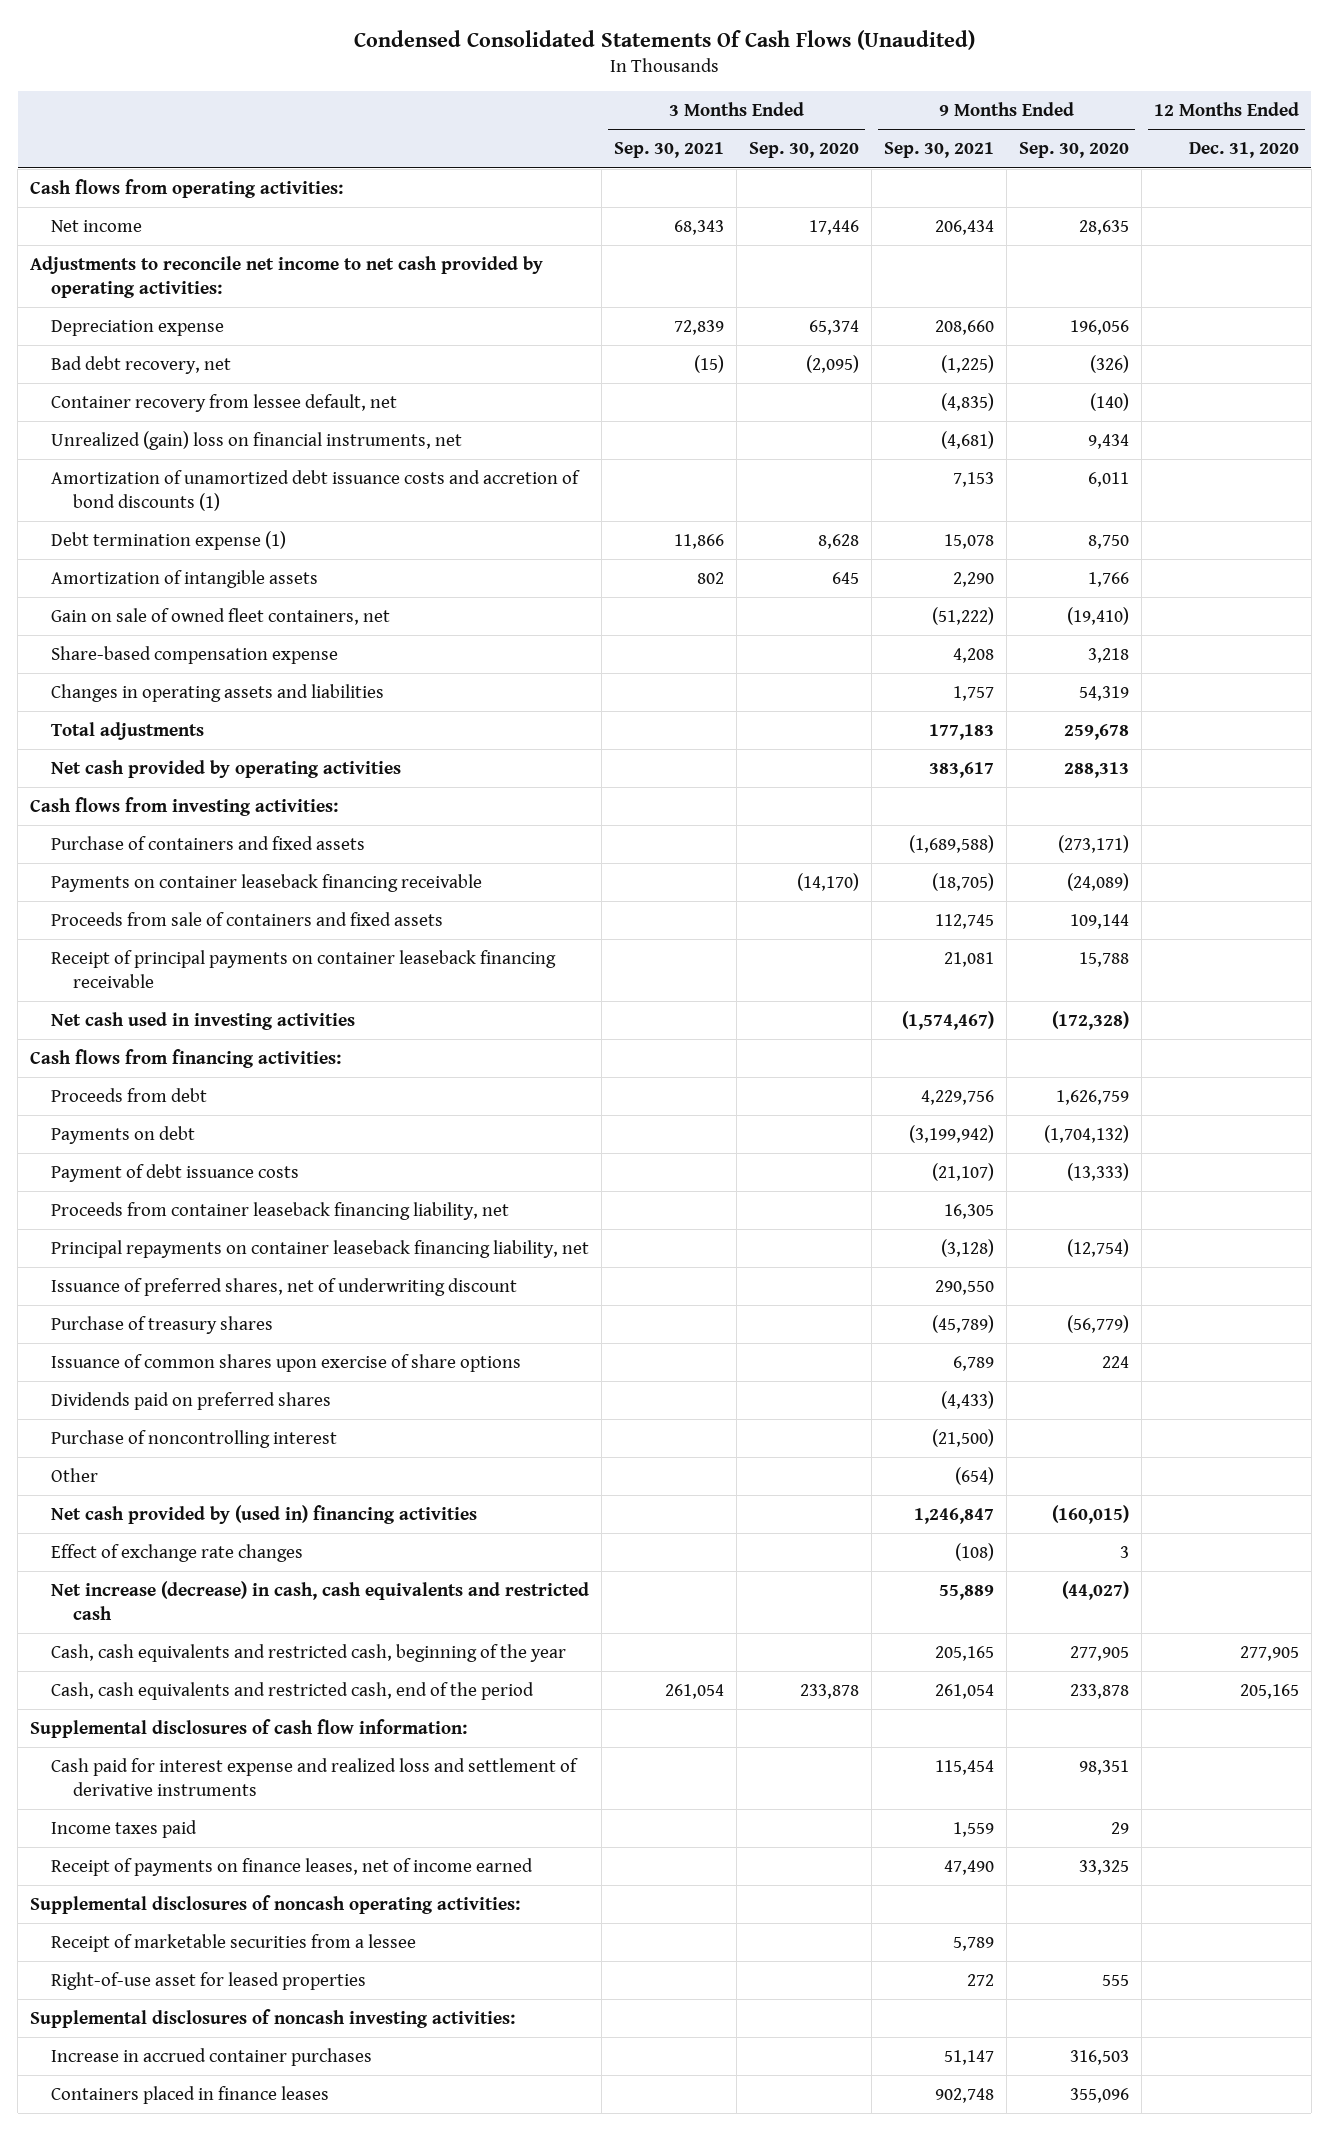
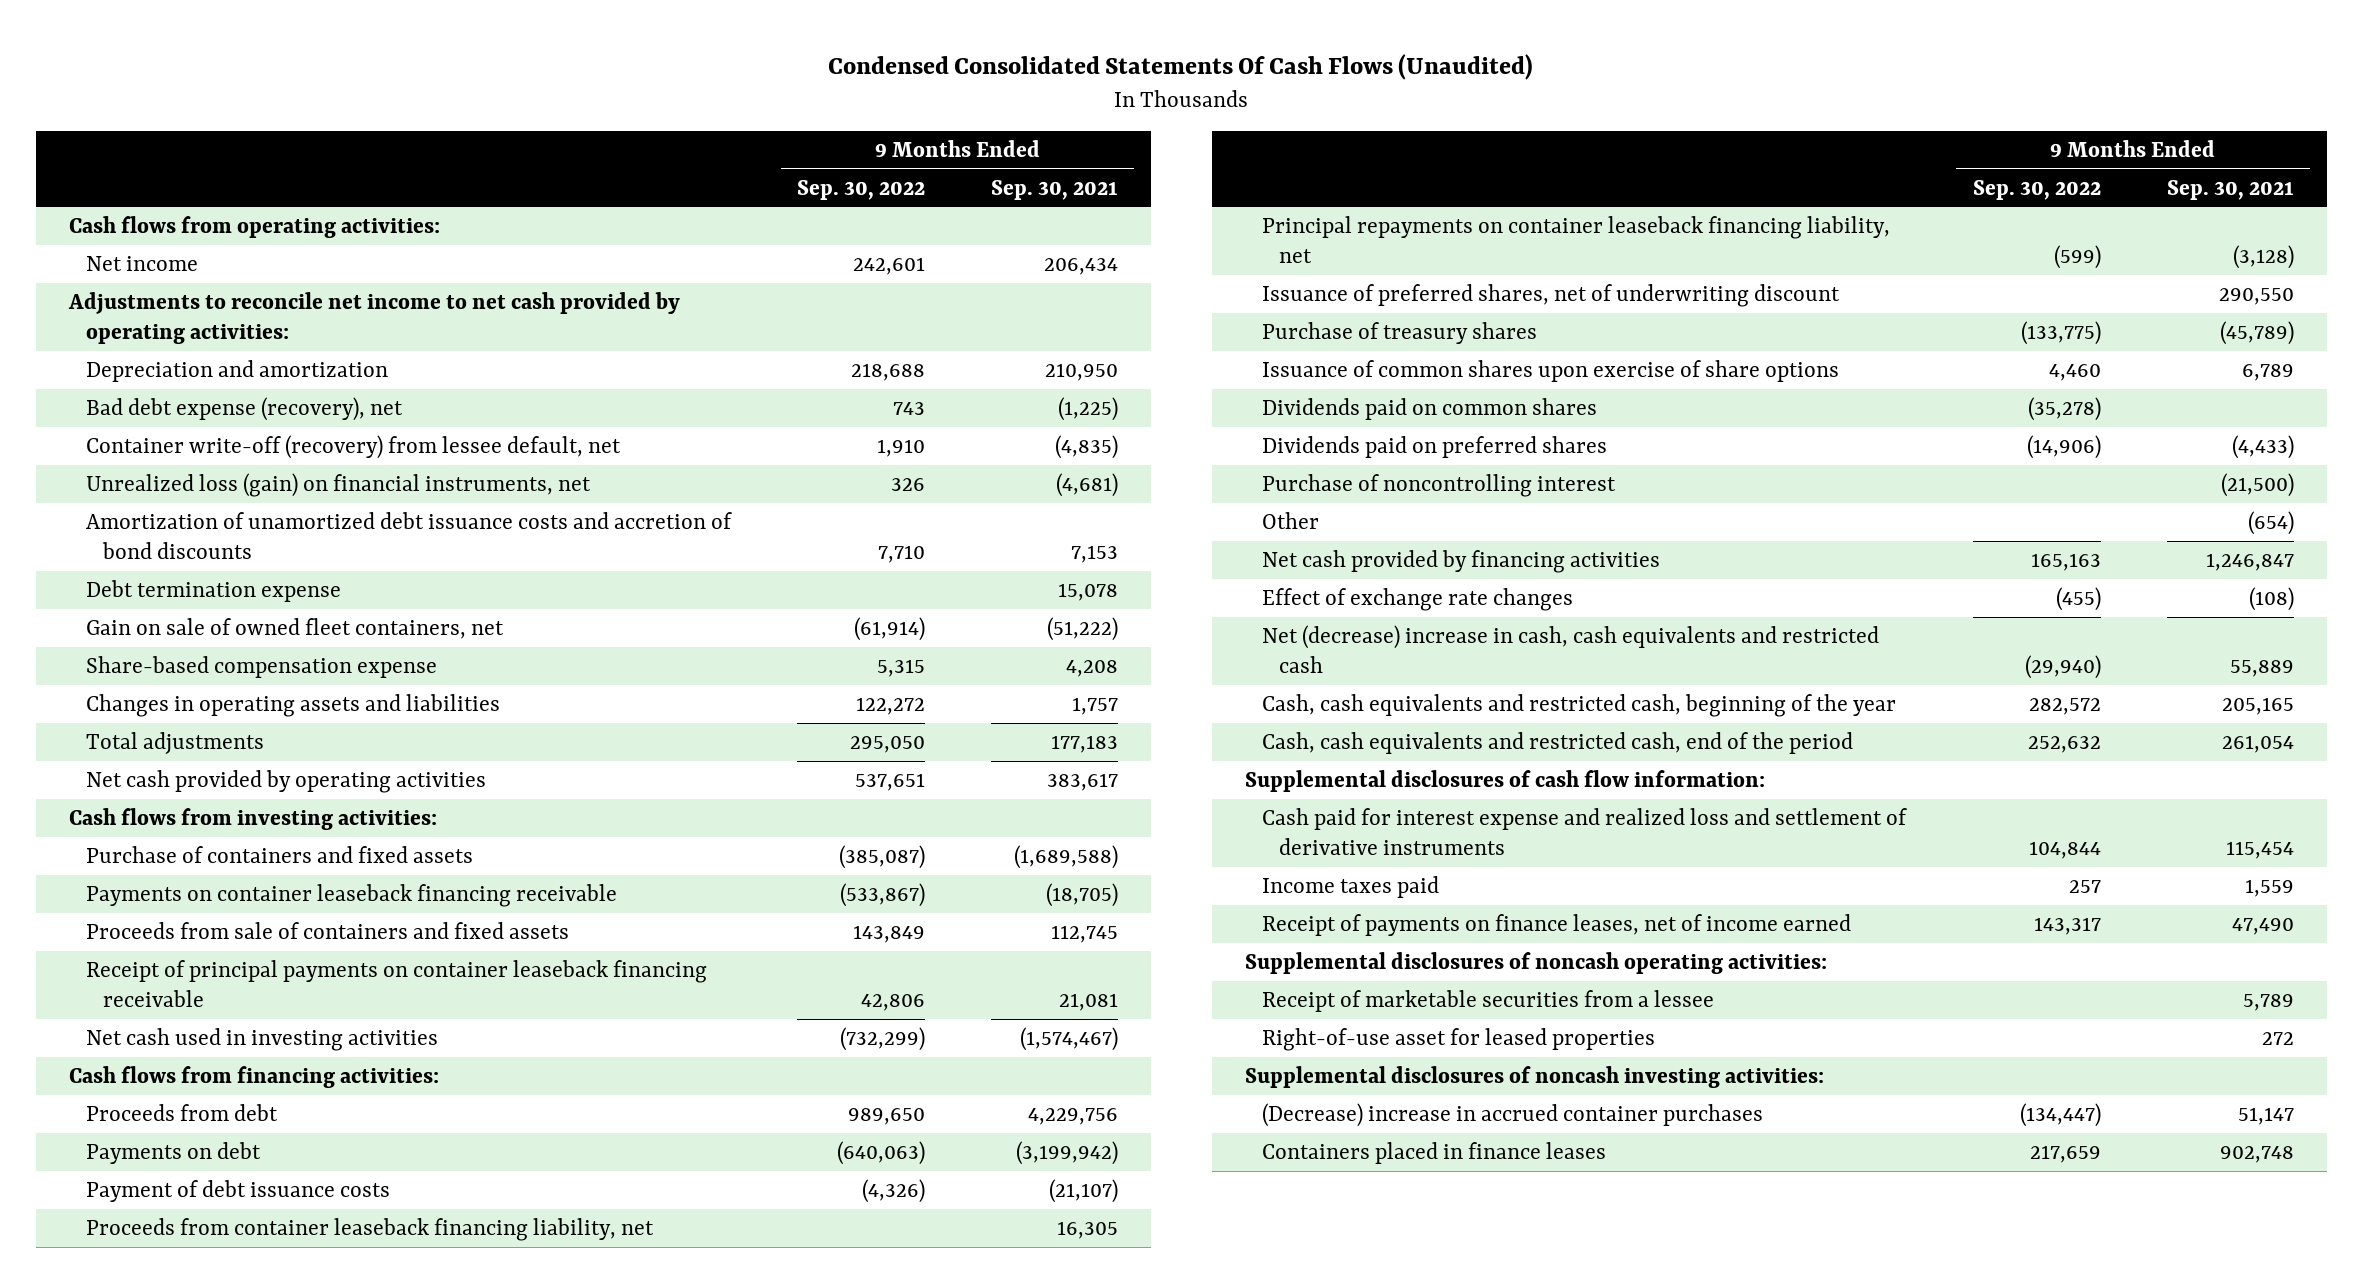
- | 3 Months Ended Sep. 30, 2021 | 3 Months Ended Sep. 30, 2020 | 9 Months Ended Sep. 30, 2021 | 9 Months Ended Sep. 30, 2020 | 12 Months Ended Dec. 31, 2020
+ | 9 Months Ended Sep. 30, 2022 | 9 Months Ended Sep. 30, 2021
- Depreciation expense | 72,839 | 65,374 | 208,660 | 196,056 |
- Bad debt recovery, net | (15) | (2,095) | (1,225) | (326) |
- Container recovery from lessee default, net | | | (4,835) | (140) |
- Unrealized (gain) loss on financial instruments, net | | | (4,681) | 9,434 |
- Amortization of unamortized debt issuance costs and accretion of bond discounts (1) | | | 7,153 | 6,011 |
- Debt termination expense (1) | 11,866 | 8,628 | 15,078 | 8,750 |
- Amortization of intangible assets | 802 | 645 | 2,290 | 1,766 |
+ Depreciation and amortization | 218,688 | 210,950
+ Bad debt expense (recovery), net | 743 | (1,225)
+ Container write-off (recovery) from lessee default, net | 1,910 | (4,835)
+ Unrealized loss (gain) on financial instruments, net | 326 | (4,681)
+ Amortization of unamortized debt issuance costs and accretion of bond discounts | 7,710 | 7,153
+ Debt termination expense | | 15,078
+ Dividends paid on common shares | (35,278) |
- Net cash provided by (used in) financing activities | | | 1,246,847 | (160,015) |
+ Net cash provided by financing activities | 165,163 | 1,246,847
- Net increase (decrease) in cash, cash equivalents and restricted cash | | | 55,889 | (44,027) |
+ Net (decrease) increase in cash, cash equivalents and restricted cash | (29,940) | 55,889
- Increase in accrued container purchases | | | 51,147 | 316,503 |
+ (Decrease) increase in accrued container purchases | (134,447) | 51,147

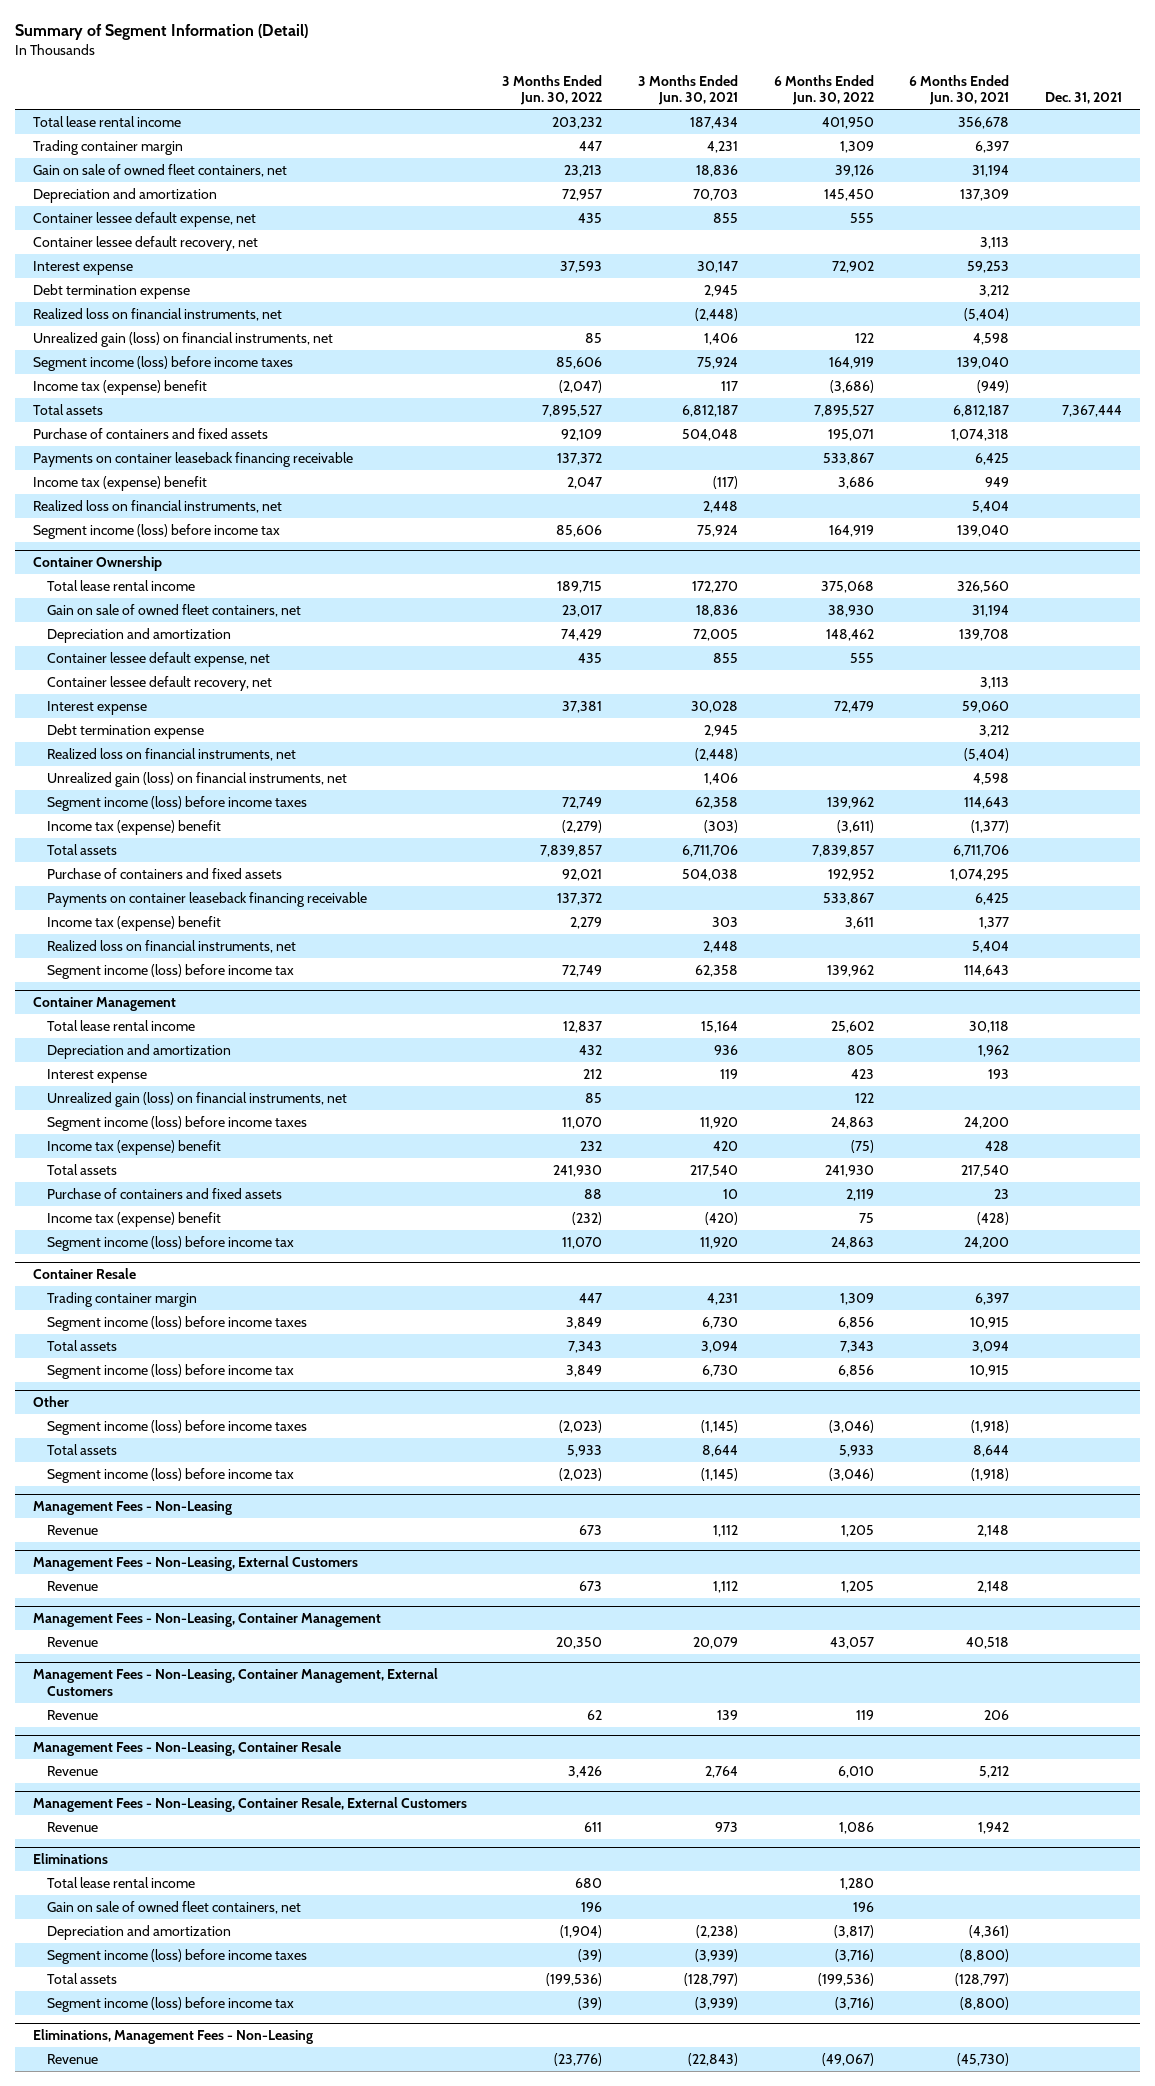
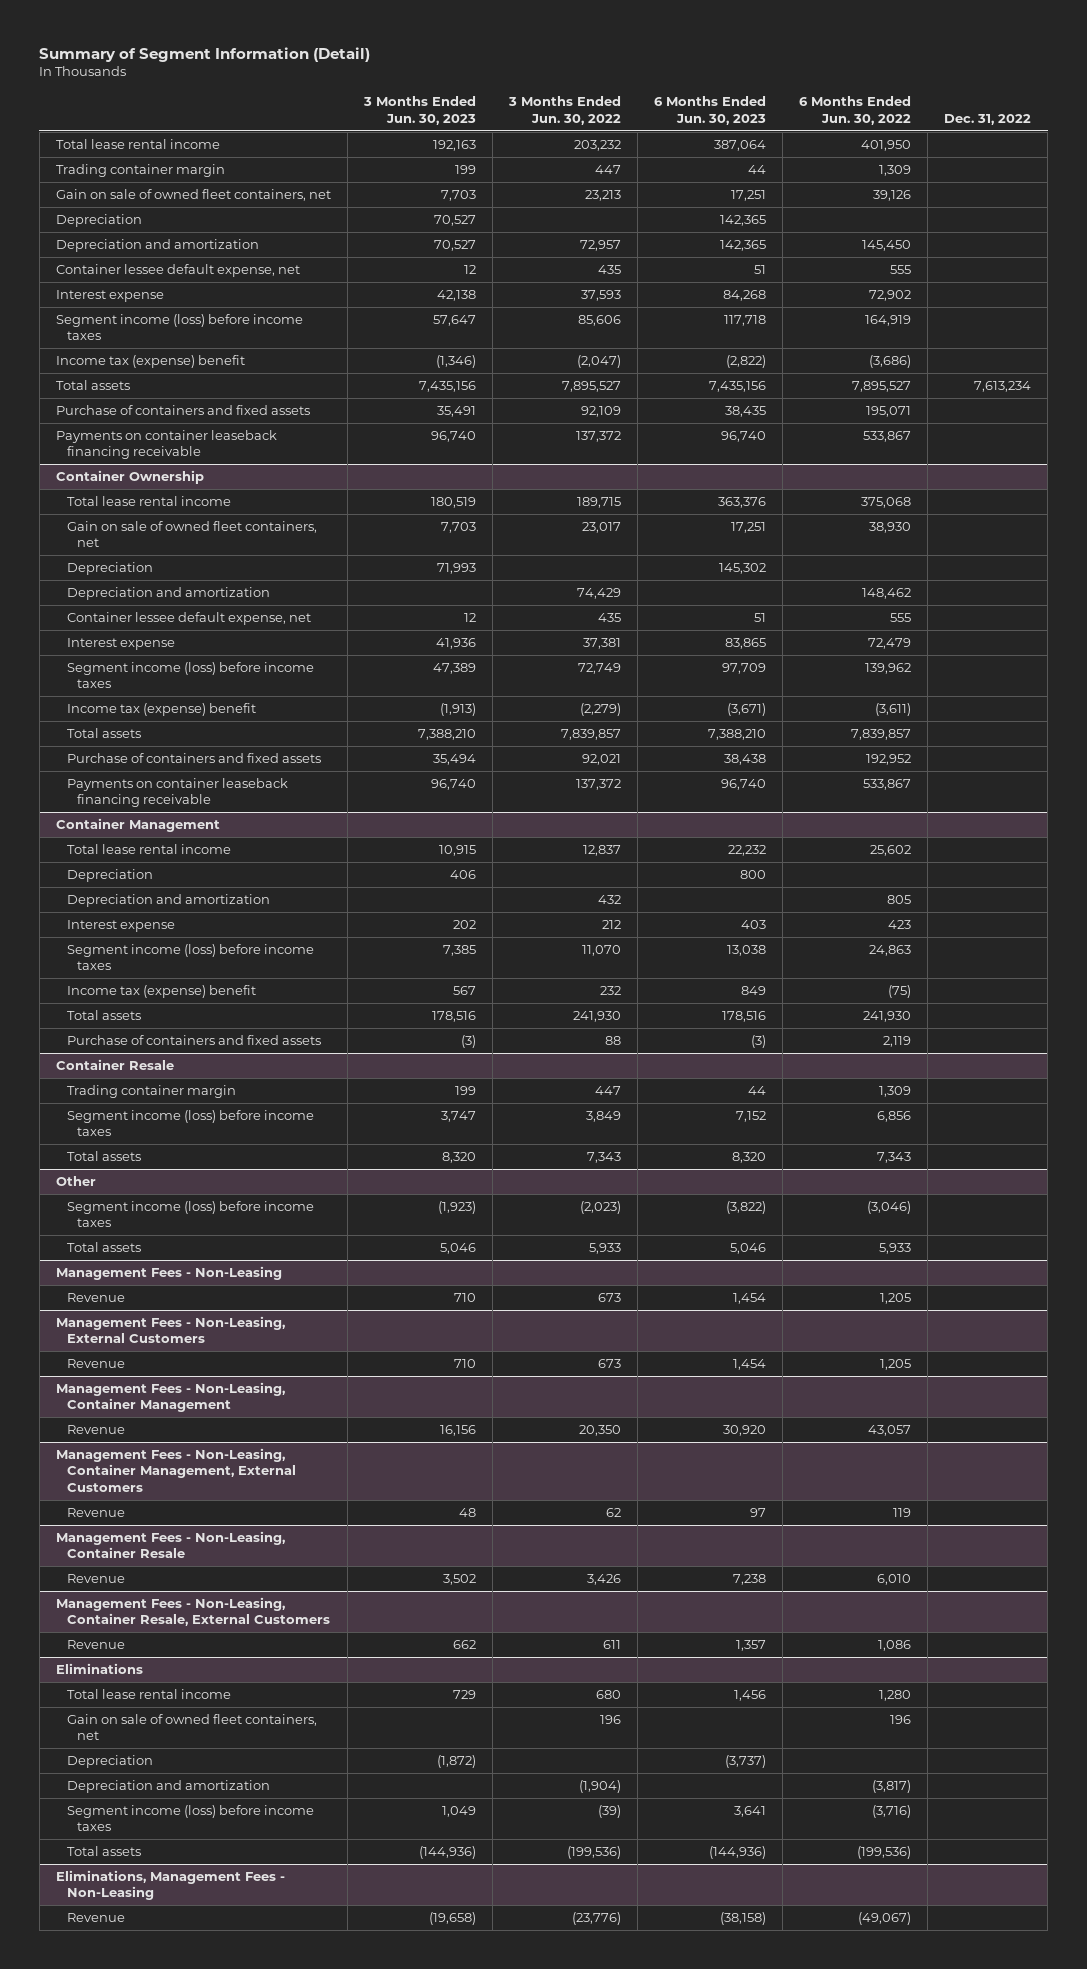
- | 3 Months Ended Jun. 30, 2022 | 3 Months Ended Jun. 30, 2021 | 6 Months Ended Jun. 30, 2022 | 6 Months Ended Jun. 30, 2021 | Dec. 31, 2021
+ | 3 Months Ended Jun. 30, 2023 | 3 Months Ended Jun. 30, 2022 | 6 Months Ended Jun. 30, 2023 | 6 Months Ended Jun. 30, 2022 | Dec. 31, 2022
+ Depreciation | 70,527 | | 142,365 | |
- Container lessee default recovery, net | | | | 3,113 |
- Debt termination expense | | 2,945 | | 3,212 |
- Realized loss on financial instruments, net | | (2,448) | | (5,404) |
- Unrealized gain (loss) on financial instruments, net | 85 | 1,406 | 122 | 4,598 |
- Income tax (expense) benefit | 2,047 | (117) | 3,686 | 949 |
- Realized loss on financial instruments, net | | 2,448 | | 5,404 |
- Segment income (loss) before income tax | 85,606 | 75,924 | 164,919 | 139,040 |
@ Container Ownership
+ Depreciation | 71,993 | | 145,302 | |
- Container lessee default recovery, net | | | | 3,113 |
- Debt termination expense | | 2,945 | | 3,212 |
- Realized loss on financial instruments, net | | (2,448) | | (5,404) |
- Unrealized gain (loss) on financial instruments, net | | 1,406 | | 4,598 |
- Income tax (expense) benefit | 2,279 | 303 | 3,611 | 1,377 |
- Realized loss on financial instruments, net | | 2,448 | | 5,404 |
- Segment income (loss) before income tax | 72,749 | 62,358 | 139,962 | 114,643 |
@ Container Management
+ Depreciation | 406 | | 800 | |
- Unrealized gain (loss) on financial instruments, net | 85 | | 122 | |
- Income tax (expense) benefit | (232) | (420) | 75 | (428) |
- Segment income (loss) before income tax | 11,070 | 11,920 | 24,863 | 24,200 |
@ Container Resale
- Segment income (loss) before income tax | 3,849 | 6,730 | 6,856 | 10,915 |
@ Other
- Segment income (loss) before income tax | (2,023) | (1,145) | (3,046) | (1,918) |
@ Eliminations
+ Depreciation | (1,872) | | (3,737) | |
- Segment income (loss) before income tax | (39) | (3,939) | (3,716) | (8,800) |

